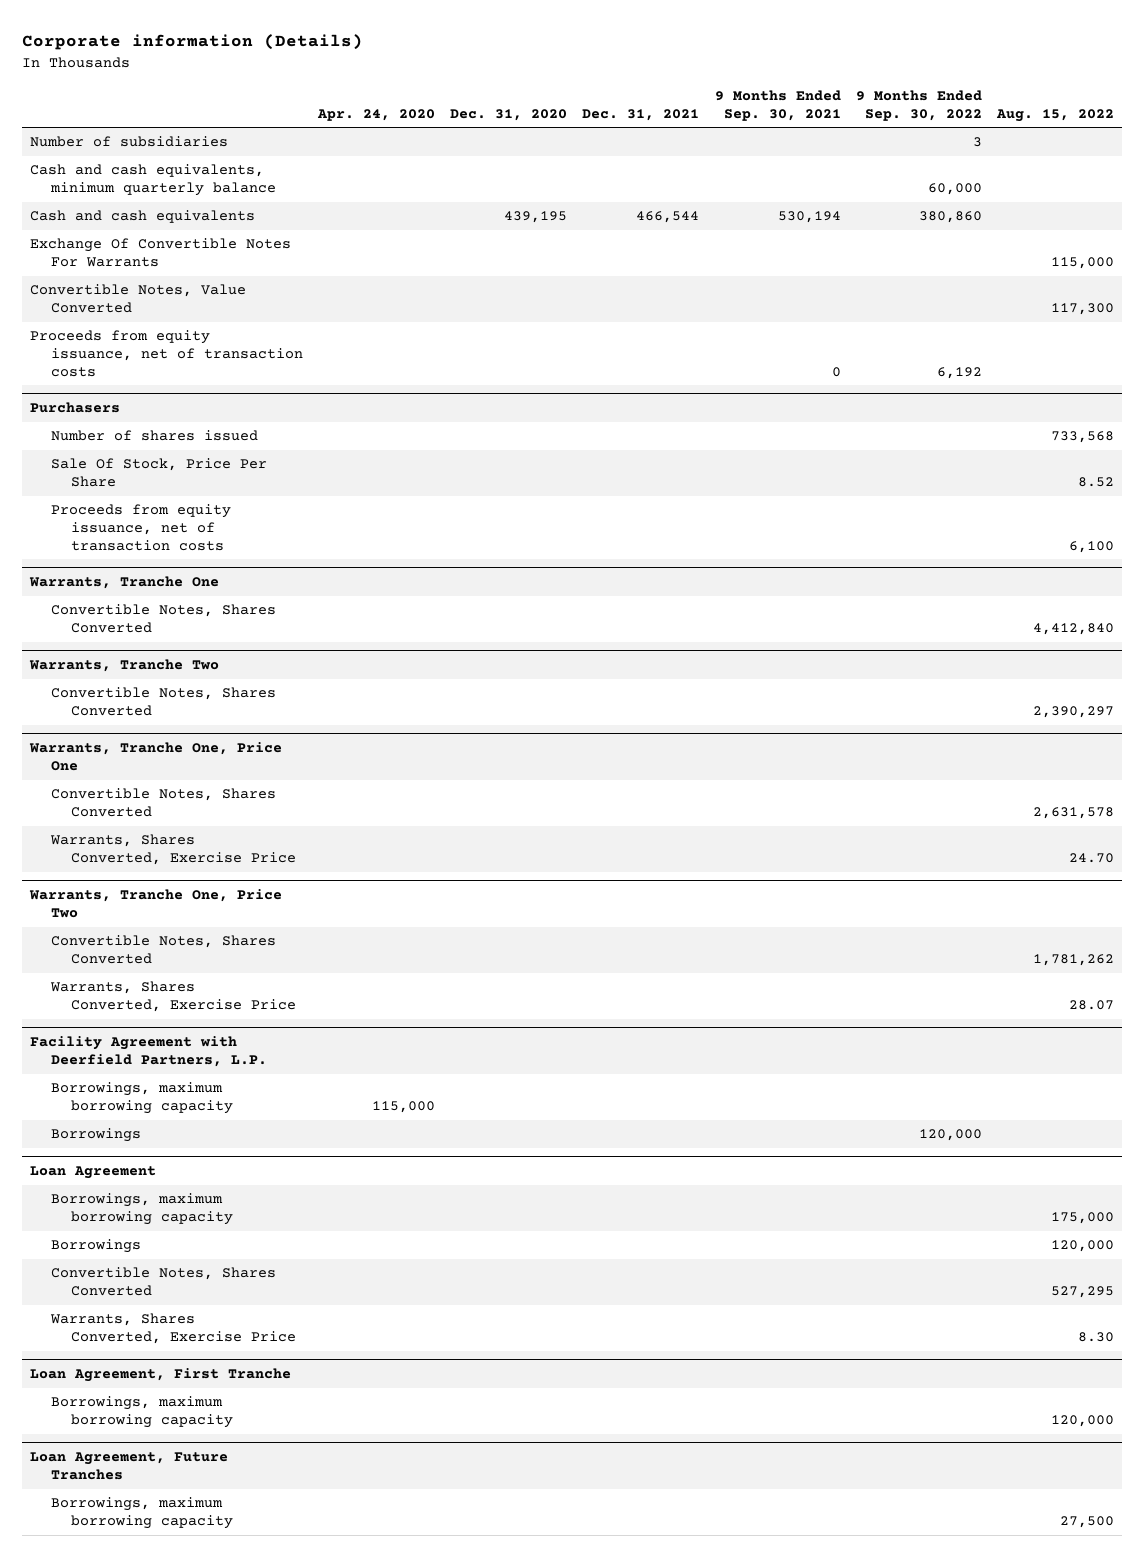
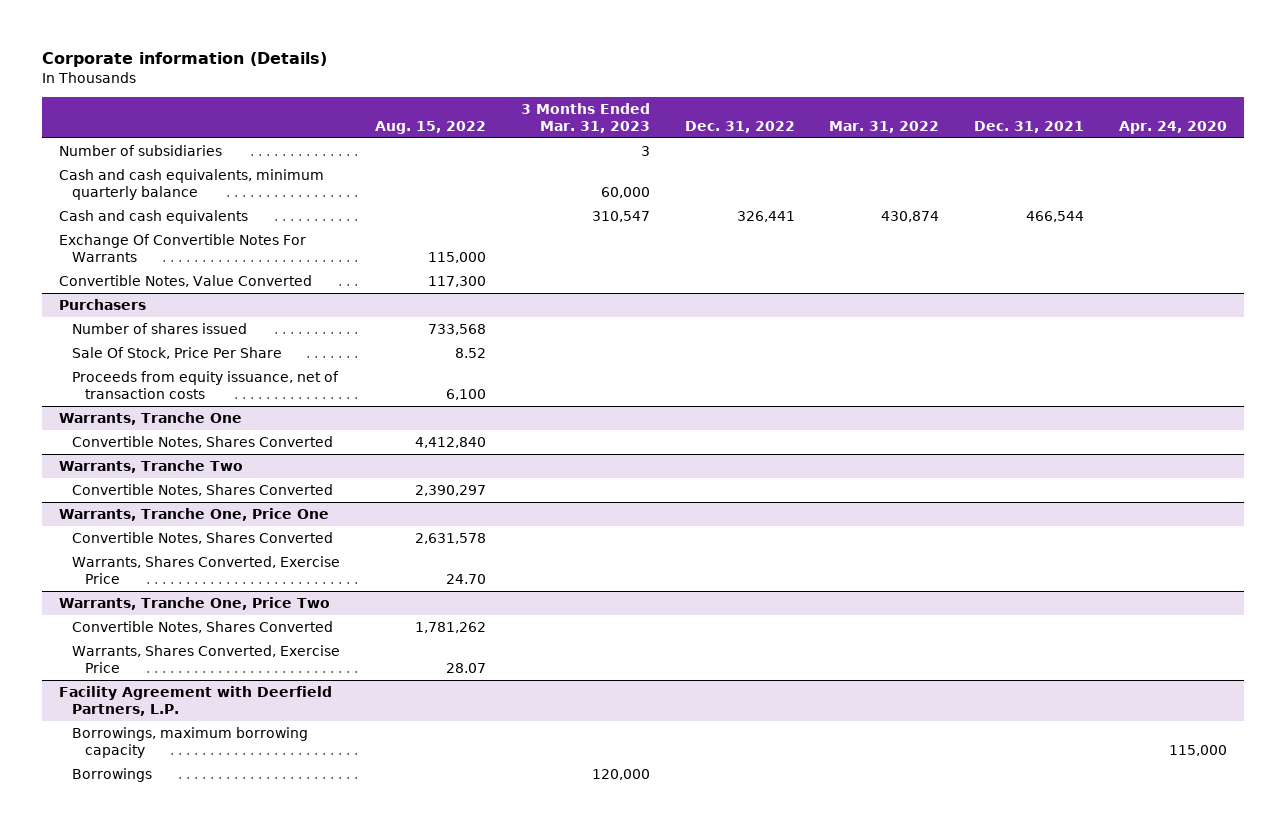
- | Apr. 24, 2020 | Dec. 31, 2020 | Dec. 31, 2021 | 9 Months Ended Sep. 30, 2021 | 9 Months Ended Sep. 30, 2022 | Aug. 15, 2022
+ | Aug. 15, 2022 | 3 Months Ended Mar. 31, 2023 | Dec. 31, 2022 | Mar. 31, 2022 | Dec. 31, 2021 | Apr. 24, 2020
- Proceeds from equity issuance, net of transaction costs | | | | 0 | 6,192 |
- Loan Agreement
- Borrowings, maximum borrowing capacity | | | | | | 175,000
- Borrowings | | | | | | 120,000
- Convertible Notes, Shares Converted | | | | | | 527,295
- Warrants, Shares Converted, Exercise Price | | | | | | 8.30
- Loan Agreement, First Tranche
- Borrowings, maximum borrowing capacity | | | | | | 120,000
- Loan Agreement, Future Tranches
- Borrowings, maximum borrowing capacity | | | | | | 27,500

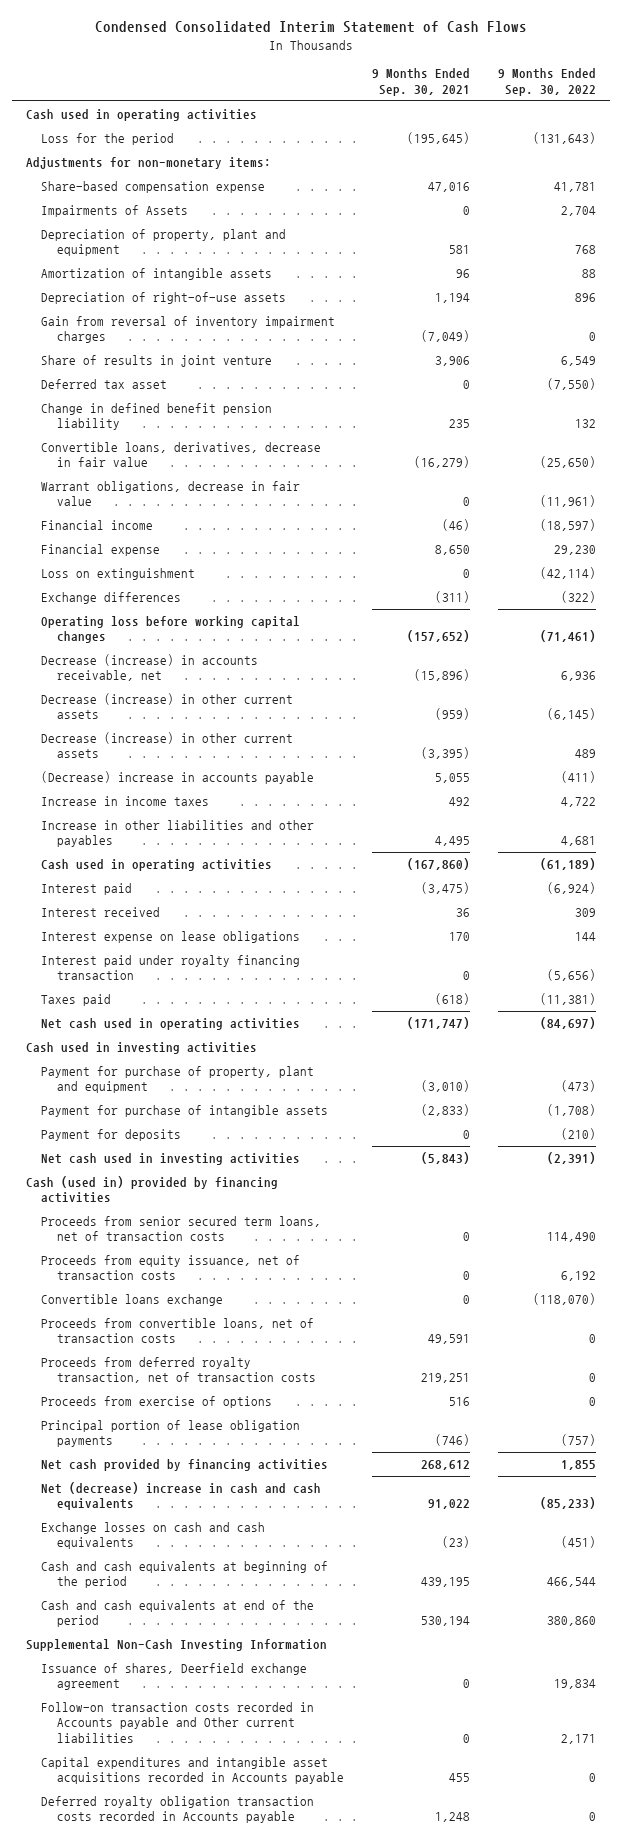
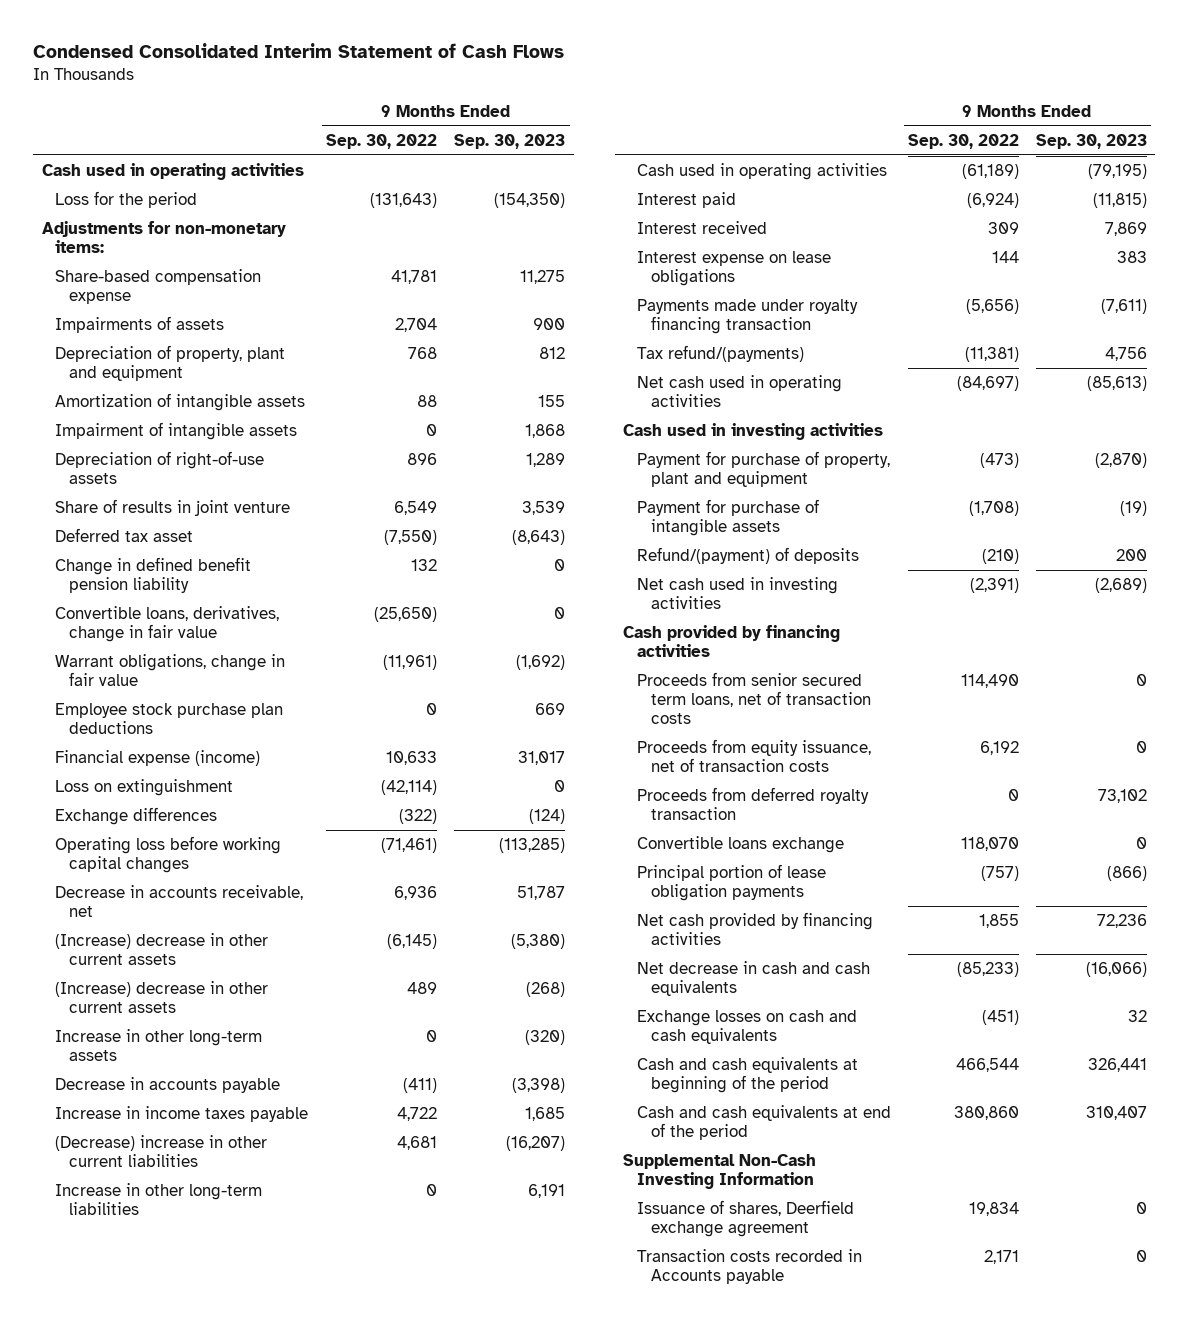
- | 9 Months Ended Sep. 30, 2021 | 9 Months Ended Sep. 30, 2022
+ | 9 Months Ended Sep. 30, 2022 | 9 Months Ended Sep. 30, 2023
- Impairments of Assets | 0 | 2,704
+ Impairments of assets | 2,704 | 900
+ Impairment of intangible assets | 0 | 1,868
- Gain from reversal of inventory impairment charges | (7,049) | 0
- Convertible loans, derivatives, decrease in fair value | (16,279) | (25,650)
- Warrant obligations, decrease in fair value | 0 | (11,961)
- Financial income | (46) | (18,597)
- Financial expense | 8,650 | 29,230
+ Convertible loans, derivatives, change in fair value | (25,650) | 0
+ Warrant obligations, change in fair value | (11,961) | (1,692)
+ Employee stock purchase plan deductions | 0 | 669
+ Financial expense (income) | 10,633 | 31,017
- Decrease (increase) in accounts receivable, net | (15,896) | 6,936
- Decrease (increase) in other current assets | (959) | (6,145)
- Decrease (increase) in other current assets | (3,395) | 489
- (Decrease) increase in accounts payable | 5,055 | (411)
- Increase in income taxes | 492 | 4,722
- Increase in other liabilities and other payables | 4,495 | 4,681
+ Decrease in accounts receivable, net | 6,936 | 51,787
+ (Increase) decrease in other current assets | (6,145) | (5,380)
+ (Increase) decrease in other current assets | 489 | (268)
+ Increase in other long-term assets | 0 | (320)
+ Decrease in accounts payable | (411) | (3,398)
+ Increase in income taxes payable | 4,722 | 1,685
+ (Decrease) increase in other current liabilities | 4,681 | (16,207)
+ Increase in other long-term liabilities | 0 | 6,191
- Interest paid under royalty financing transaction | 0 | (5,656)
- Taxes paid | (618) | (11,381)
+ Payments made under royalty financing transaction | (5,656) | (7,611)
+ Tax refund/(payments) | (11,381) | 4,756
- Payment for deposits | 0 | (210)
+ Refund/(payment) of deposits | (210) | 200
- Cash (used in) provided by financing activities
+ Cash provided by financing activities
- Convertible loans exchange | 0 | (118,070)
- Proceeds from convertible loans, net of transaction costs | 49,591 | 0
- Proceeds from deferred royalty transaction, net of transaction costs | 219,251 | 0
- Proceeds from exercise of options | 516 | 0
+ Proceeds from deferred royalty transaction | 0 | 73,102
+ Convertible loans exchange | 118,070 | 0
- Net (decrease) increase in cash and cash equivalents | 91,022 | (85,233)
+ Net decrease in cash and cash equivalents | (85,233) | (16,066)
- Follow-on transaction costs recorded in Accounts payable and Other current liabilities | 0 | 2,171
- Capital expenditures and intangible asset acquisitions recorded in Accounts payable | 455 | 0
- Deferred royalty obligation transaction costs recorded in Accounts payable | 1,248 | 0
+ Transaction costs recorded in Accounts payable | 2,171 | 0

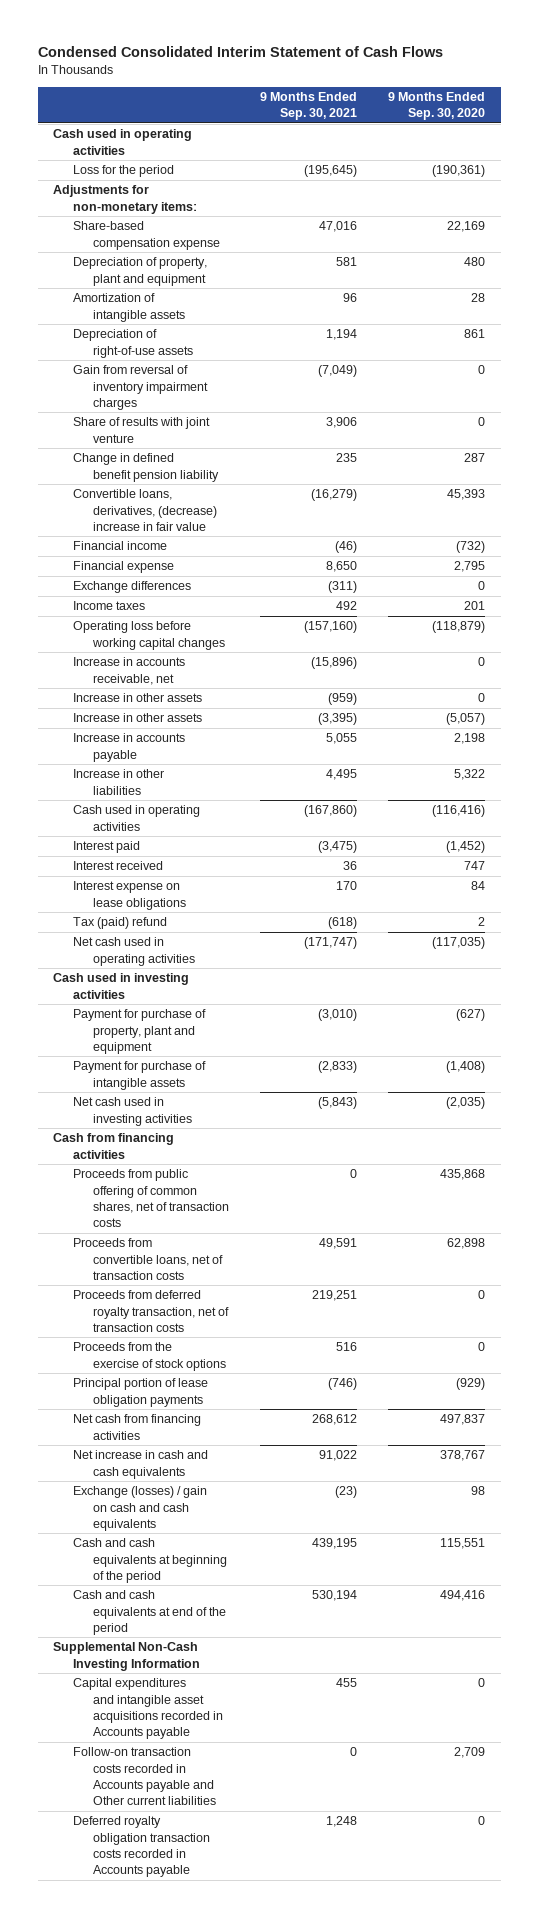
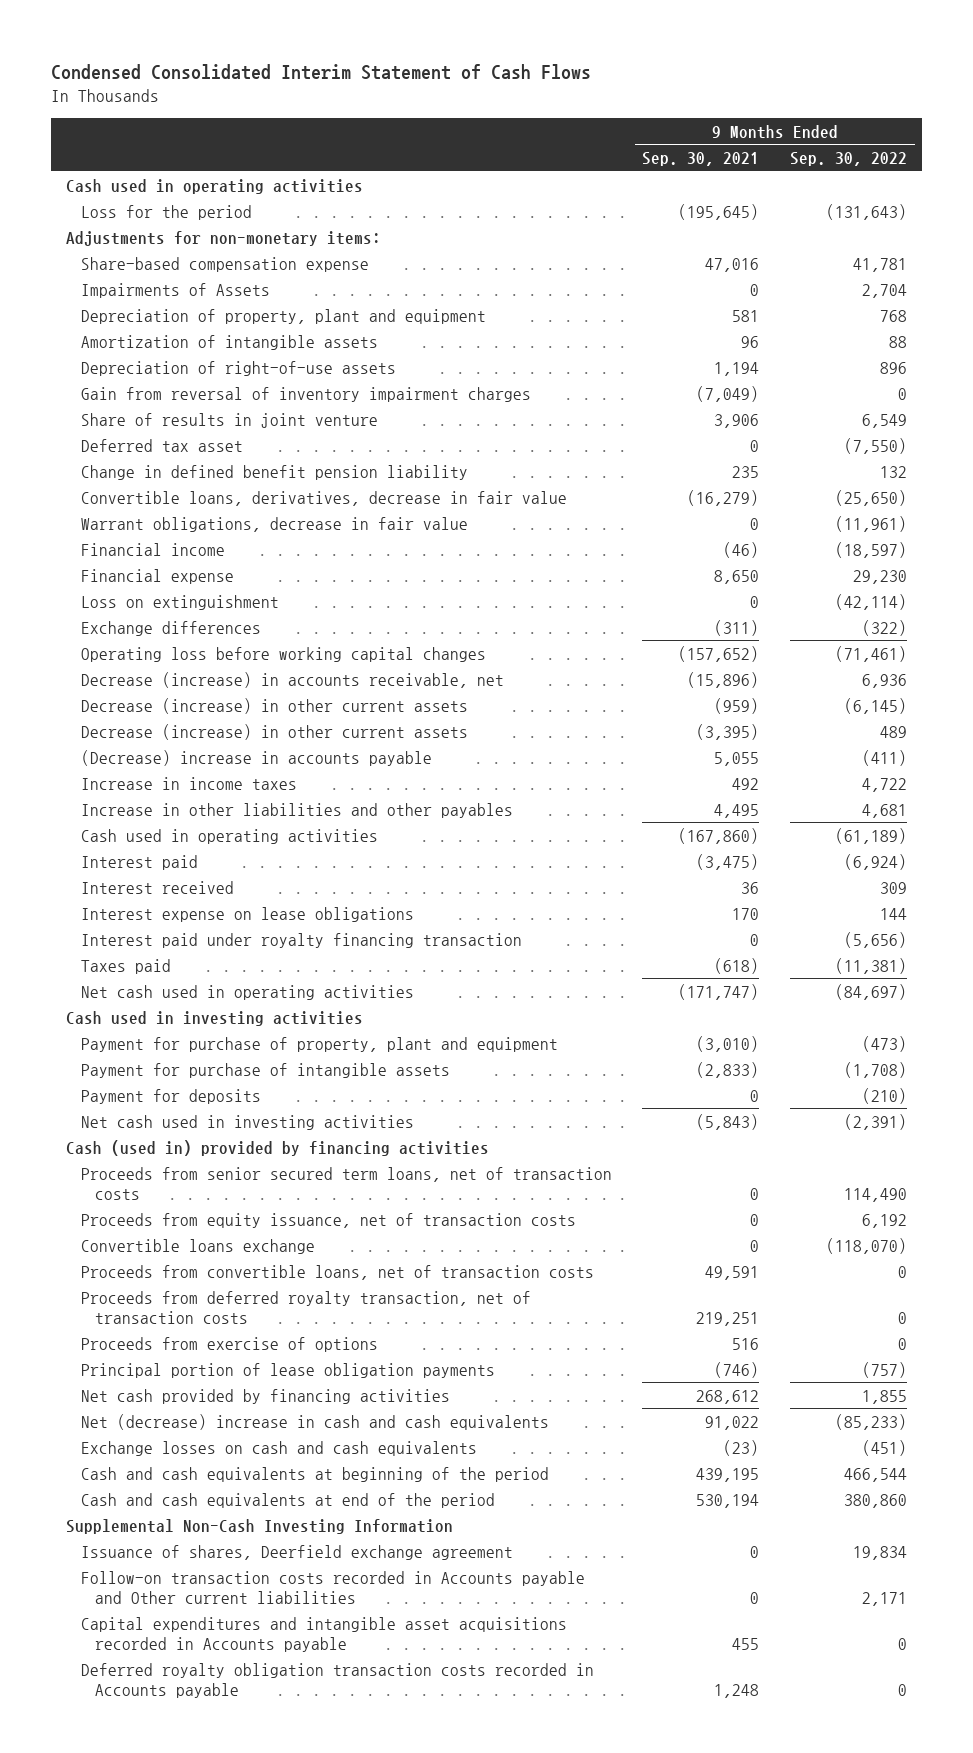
- | 9 Months Ended Sep. 30, 2021 | 9 Months Ended Sep. 30, 2020
+ | 9 Months Ended Sep. 30, 2021 | 9 Months Ended Sep. 30, 2022
+ Impairments of Assets | 0 | 2,704
- Share of results with joint venture | 3,906 | 0
+ Share of results in joint venture | 3,906 | 6,549
+ Deferred tax asset | 0 | (7,550)
- Convertible loans, derivatives, (decrease) increase in fair value | (16,279) | 45,393
+ Convertible loans, derivatives, decrease in fair value | (16,279) | (25,650)
+ Warrant obligations, decrease in fair value | 0 | (11,961)
+ Loss on extinguishment | 0 | (42,114)
- Income taxes | 492 | 201
- Operating loss before working capital changes | (157,160) | (118,879)
- Increase in accounts receivable, net | (15,896) | 0
- Increase in other assets | (959) | 0
- Increase in other assets | (3,395) | (5,057)
- Increase in accounts payable | 5,055 | 2,198
- Increase in other liabilities | 4,495 | 5,322
+ Operating loss before working capital changes | (157,652) | (71,461)
+ Decrease (increase) in accounts receivable, net | (15,896) | 6,936
+ Decrease (increase) in other current assets | (959) | (6,145)
+ Decrease (increase) in other current assets | (3,395) | 489
+ (Decrease) increase in accounts payable | 5,055 | (411)
+ Increase in income taxes | 492 | 4,722
+ Increase in other liabilities and other payables | 4,495 | 4,681
- Tax (paid) refund | (618) | 2
+ Interest paid under royalty financing transaction | 0 | (5,656)
+ Taxes paid | (618) | (11,381)
+ Payment for deposits | 0 | (210)
- Cash from financing activities
- Proceeds from public offering of common shares, net of transaction costs | 0 | 435,868
+ Cash (used in) provided by financing activities
+ Proceeds from senior secured term loans, net of transaction costs | 0 | 114,490
+ Proceeds from equity issuance, net of transaction costs | 0 | 6,192
+ Convertible loans exchange | 0 | (118,070)
- Proceeds from the exercise of stock options | 516 | 0
+ Proceeds from exercise of options | 516 | 0
- Net cash from financing activities | 268,612 | 497,837
- Net increase in cash and cash equivalents | 91,022 | 378,767
- Exchange (losses) / gain on cash and cash equivalents | (23) | 98
+ Net cash provided by financing activities | 268,612 | 1,855
+ Net (decrease) increase in cash and cash equivalents | 91,022 | (85,233)
+ Exchange losses on cash and cash equivalents | (23) | (451)
+ Issuance of shares, Deerfield exchange agreement | 0 | 19,834
moved down: Capital expenditures and intangible asset acquisitions recorded in Accounts payable | 455 | 0

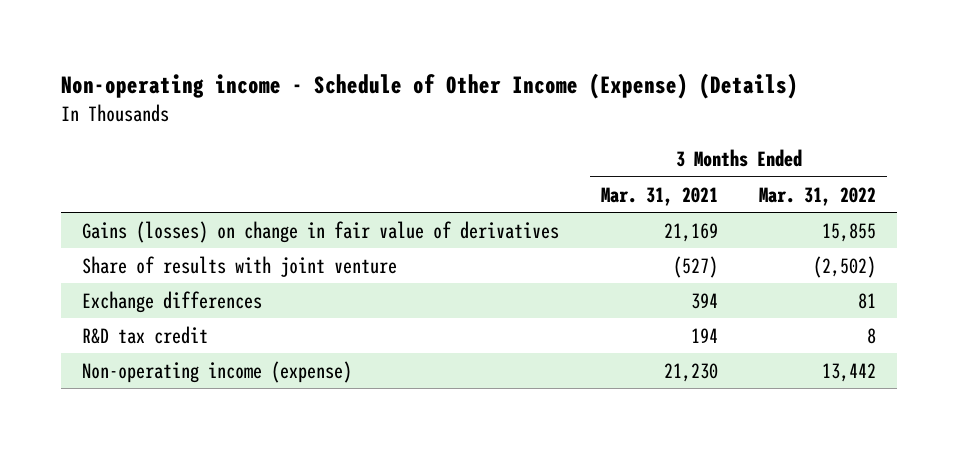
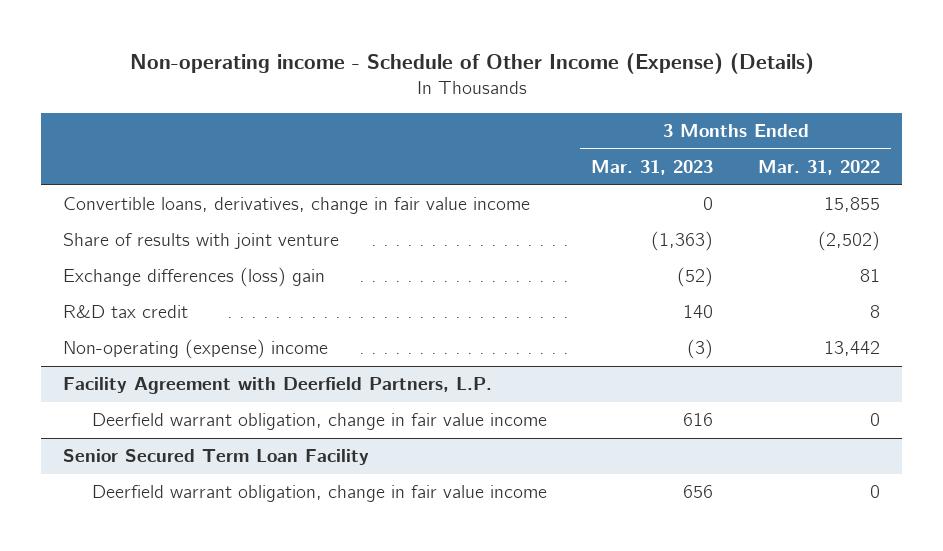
- | 3 Months Ended Mar. 31, 2021 | 3 Months Ended Mar. 31, 2022
+ | 3 Months Ended Mar. 31, 2023 | 3 Months Ended Mar. 31, 2022
- Gains (losses) on change in fair value of derivatives | 21,169 | 15,855
+ Convertible loans, derivatives, change in fair value income | 0 | 15,855
- Exchange differences | 394 | 81
+ Exchange differences (loss) gain | (52) | 81
- Non-operating income (expense) | 21,230 | 13,442
+ Non-operating (expense) income | (3) | 13,442
+ Facility Agreement with Deerfield Partners, L.P.
+ Deerfield warrant obligation, change in fair value income | 616 | 0
+ Senior Secured Term Loan Facility
+ Deerfield warrant obligation, change in fair value income | 656 | 0

